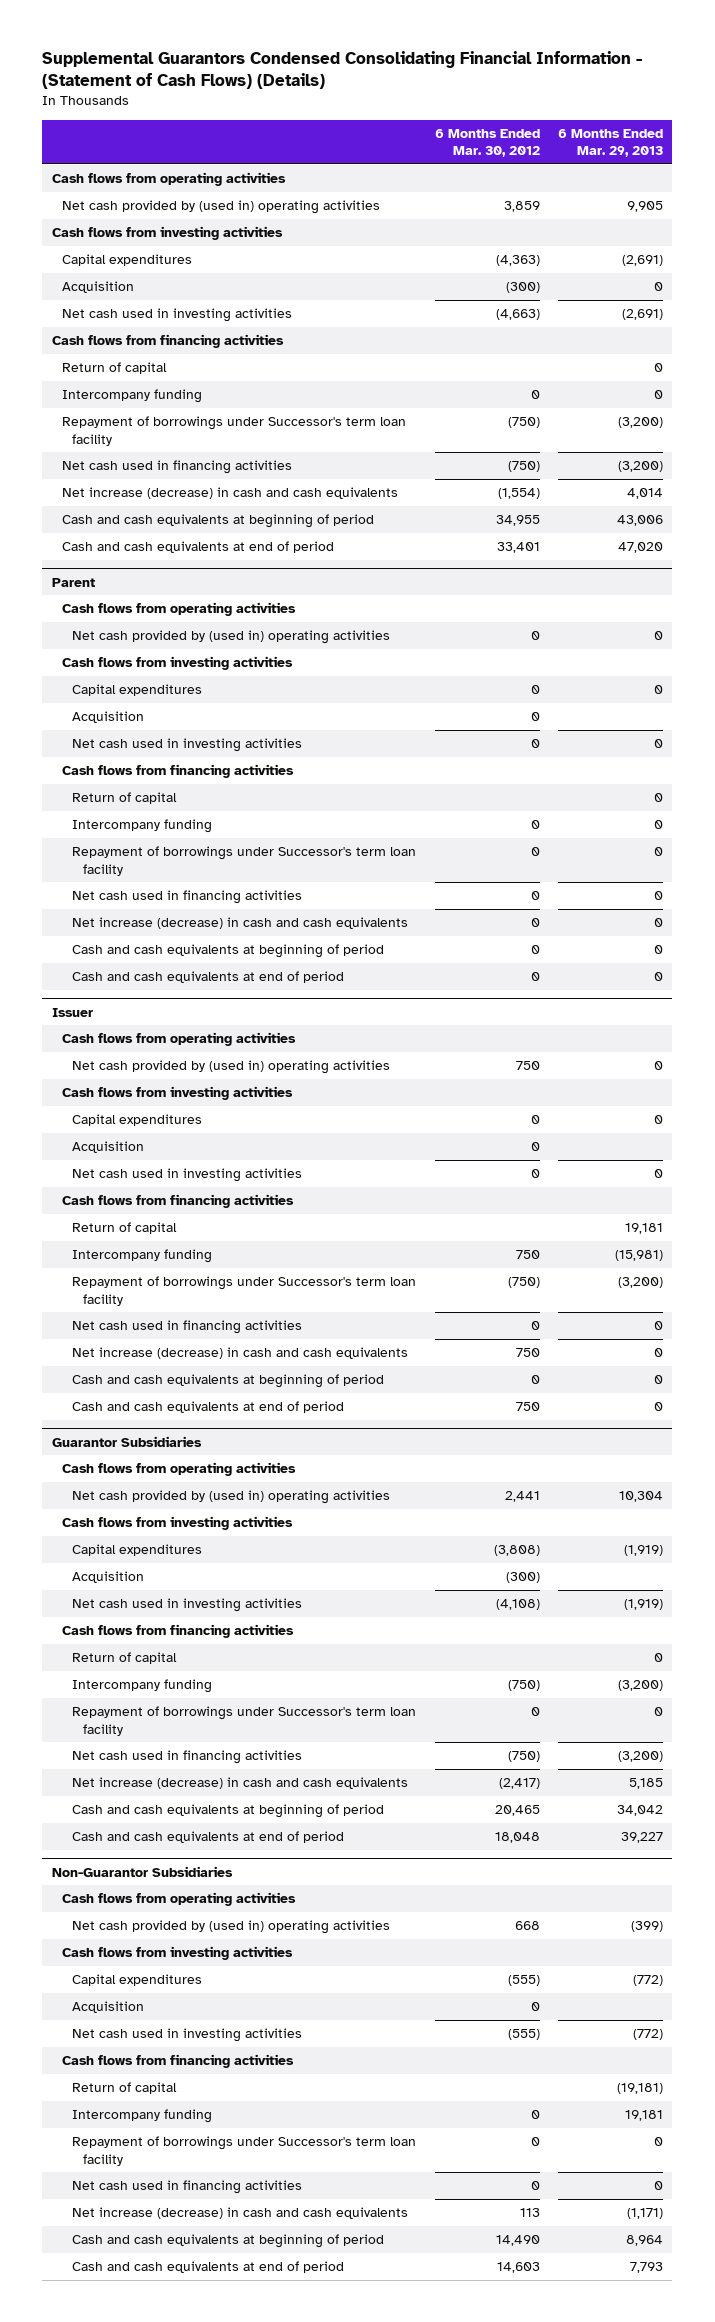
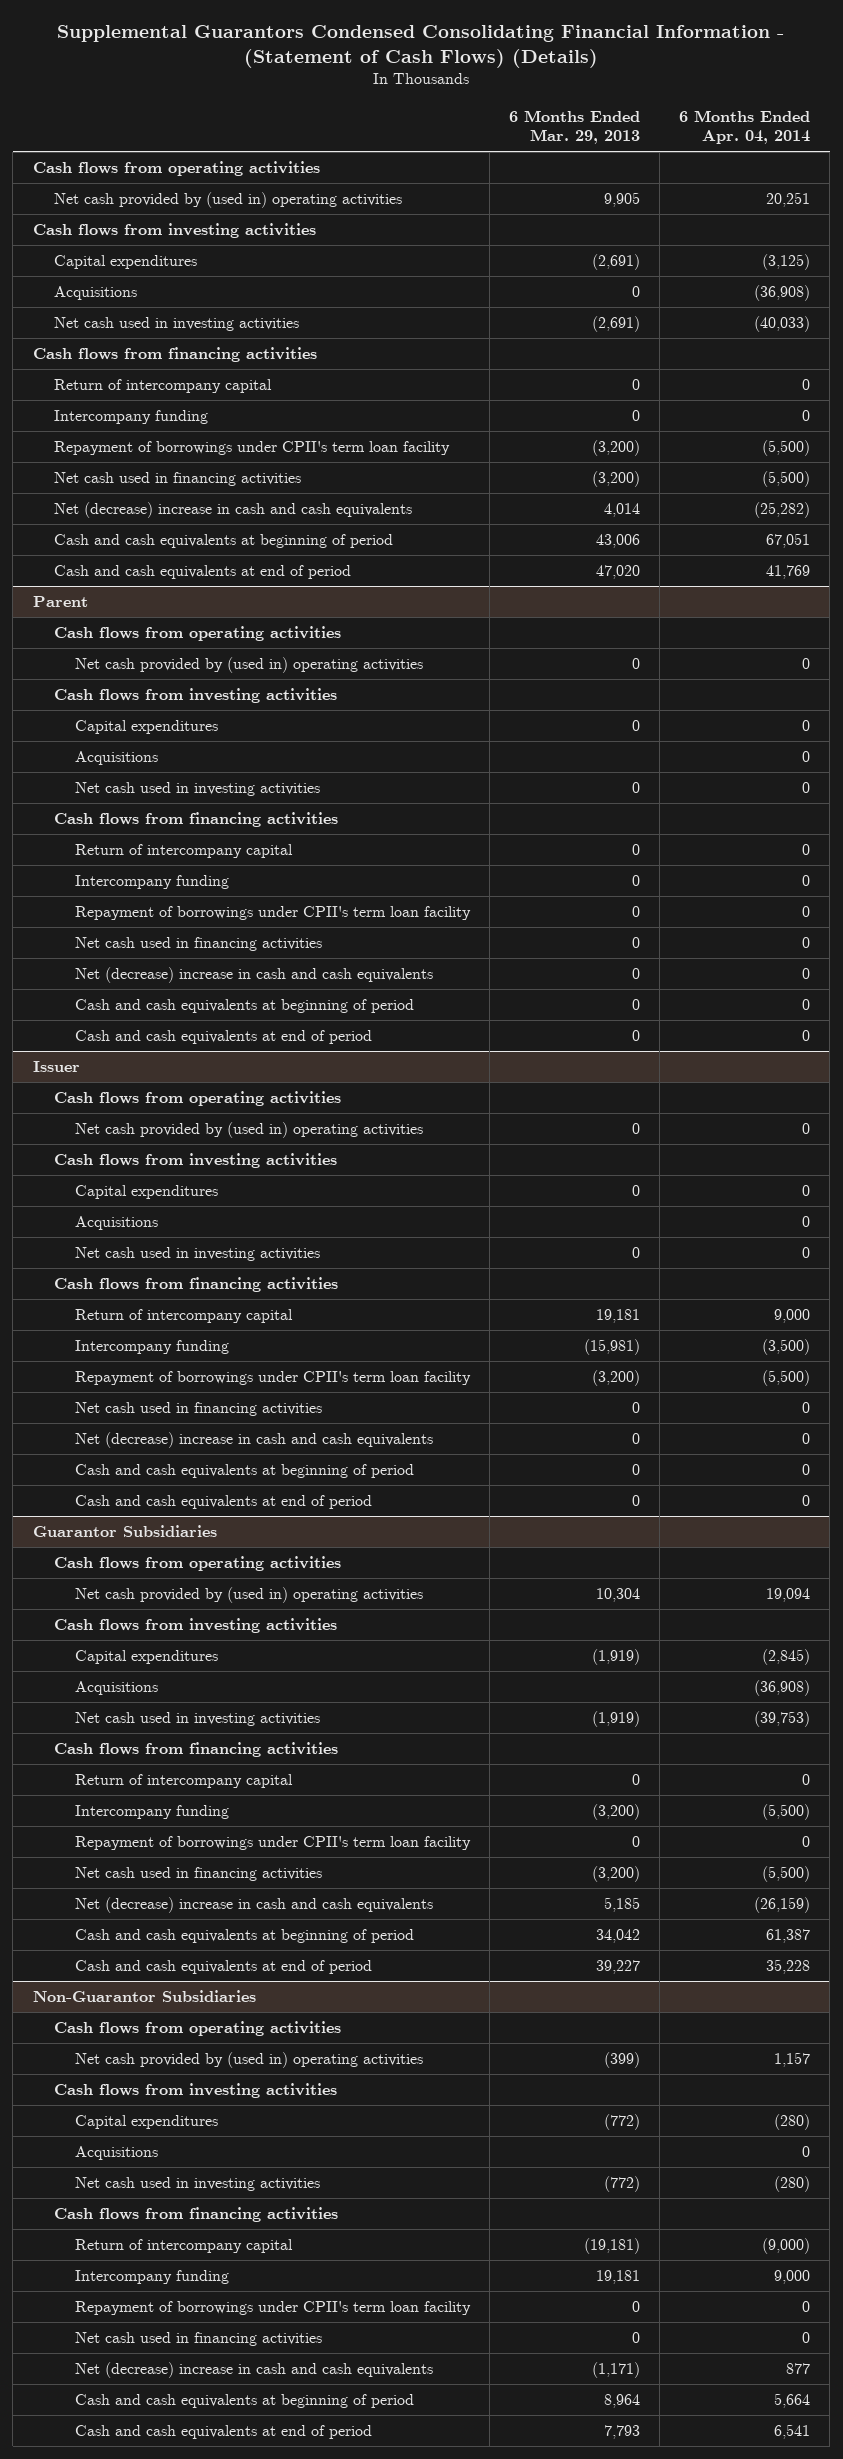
- | 6 Months Ended Mar. 30, 2012 | 6 Months Ended Mar. 29, 2013
+ | 6 Months Ended Mar. 29, 2013 | 6 Months Ended Apr. 04, 2014
- Acquisition | (300) | 0
+ Acquisitions | 0 | (36,908)
- Return of capital | | 0
+ Return of intercompany capital | 0 | 0
- Repayment of borrowings under Successor's term loan facility | (750) | (3,200)
+ Repayment of borrowings under CPII's term loan facility | (3,200) | (5,500)
- Net increase (decrease) in cash and cash equivalents | (1,554) | 4,014
+ Net (decrease) increase in cash and cash equivalents | 4,014 | (25,282)
@ Parent
- Acquisition | 0 |
+ Acquisitions | | 0
- Return of capital | | 0
+ Return of intercompany capital | 0 | 0
- Repayment of borrowings under Successor's term loan facility | 0 | 0
+ Repayment of borrowings under CPII's term loan facility | 0 | 0
- Net increase (decrease) in cash and cash equivalents | 0 | 0
+ Net (decrease) increase in cash and cash equivalents | 0 | 0
@ Issuer
- Acquisition | 0 |
+ Acquisitions | | 0
- Return of capital | | 19,181
+ Return of intercompany capital | 19,181 | 9,000
- Repayment of borrowings under Successor's term loan facility | (750) | (3,200)
+ Repayment of borrowings under CPII's term loan facility | (3,200) | (5,500)
- Net increase (decrease) in cash and cash equivalents | 750 | 0
+ Net (decrease) increase in cash and cash equivalents | 0 | 0
@ Guarantor Subsidiaries
- Acquisition | (300) |
+ Acquisitions | | (36,908)
- Return of capital | | 0
+ Return of intercompany capital | 0 | 0
- Repayment of borrowings under Successor's term loan facility | 0 | 0
+ Repayment of borrowings under CPII's term loan facility | 0 | 0
- Net increase (decrease) in cash and cash equivalents | (2,417) | 5,185
+ Net (decrease) increase in cash and cash equivalents | 5,185 | (26,159)
@ Non-Guarantor Subsidiaries
- Acquisition | 0 |
+ Acquisitions | | 0
- Return of capital | | (19,181)
+ Return of intercompany capital | (19,181) | (9,000)
- Repayment of borrowings under Successor's term loan facility | 0 | 0
+ Repayment of borrowings under CPII's term loan facility | 0 | 0
- Net increase (decrease) in cash and cash equivalents | 113 | (1,171)
+ Net (decrease) increase in cash and cash equivalents | (1,171) | 877

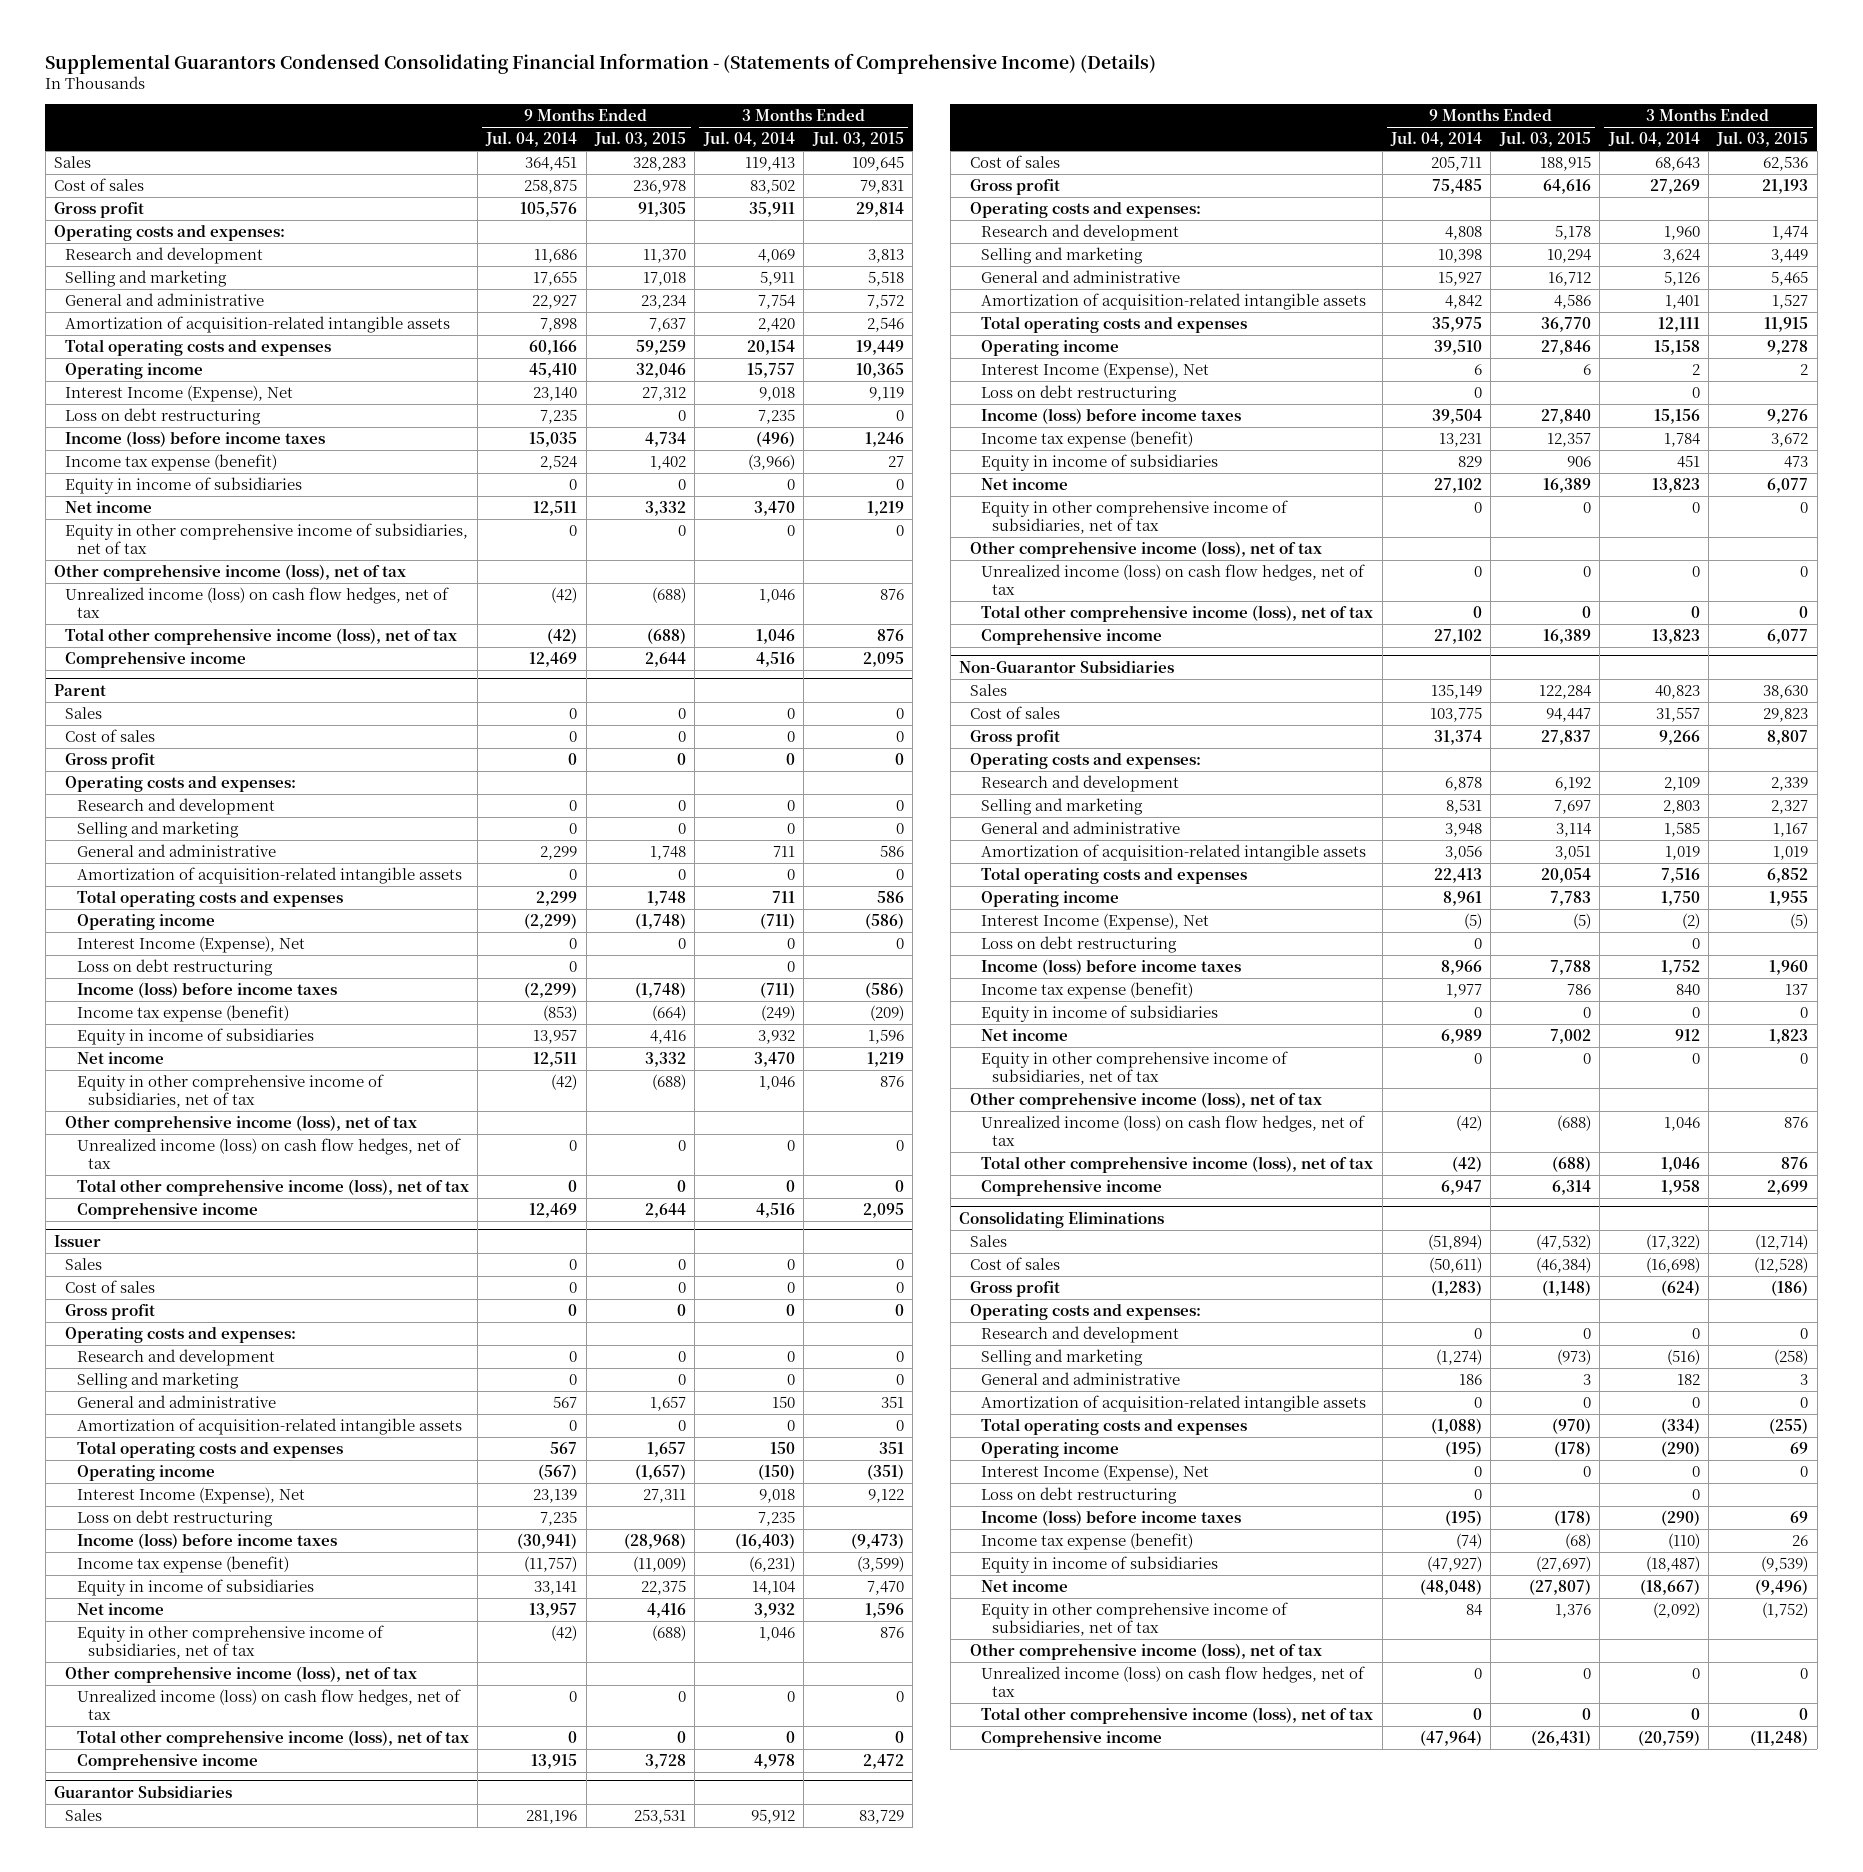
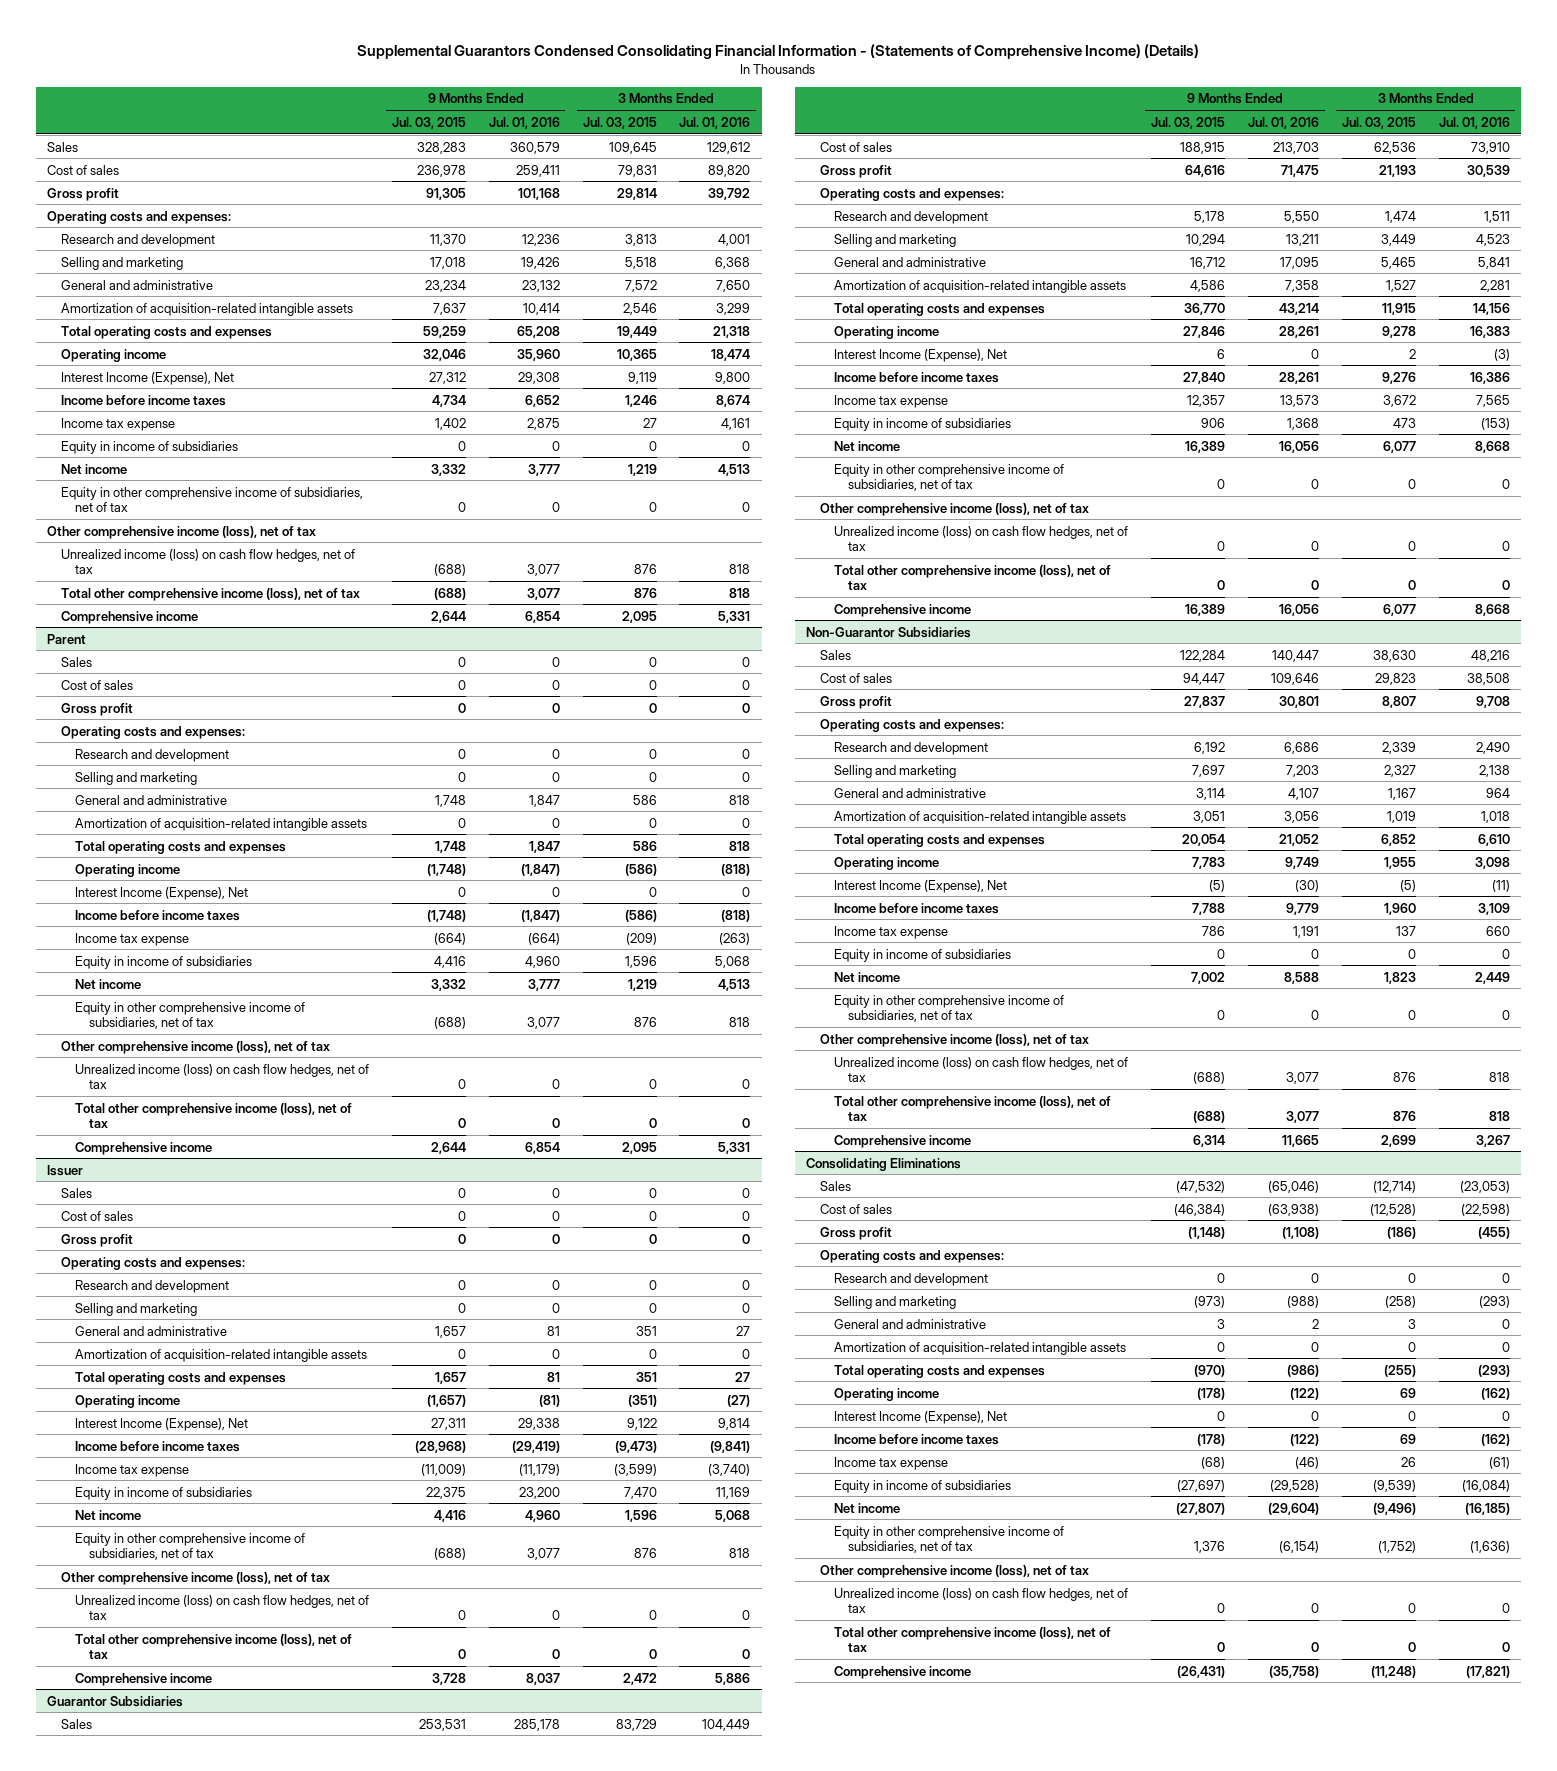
- | 9 Months Ended Jul. 04, 2014 | 9 Months Ended Jul. 03, 2015 | 3 Months Ended Jul. 04, 2014 | 3 Months Ended Jul. 03, 2015
+ | 9 Months Ended Jul. 03, 2015 | 9 Months Ended Jul. 01, 2016 | 3 Months Ended Jul. 03, 2015 | 3 Months Ended Jul. 01, 2016
- Loss on debt restructuring | 7,235 | 0 | 7,235 | 0
- Income (loss) before income taxes | 15,035 | 4,734 | (496) | 1,246
- Income tax expense (benefit) | 2,524 | 1,402 | (3,966) | 27
+ Income before income taxes | 4,734 | 6,652 | 1,246 | 8,674
+ Income tax expense | 1,402 | 2,875 | 27 | 4,161
@ Parent
- Loss on debt restructuring | 0 | | 0 |
- Income (loss) before income taxes | (2,299) | (1,748) | (711) | (586)
- Income tax expense (benefit) | (853) | (664) | (249) | (209)
+ Income before income taxes | (1,748) | (1,847) | (586) | (818)
+ Income tax expense | (664) | (664) | (209) | (263)
@ Issuer
- Loss on debt restructuring | 7,235 | | 7,235 |
- Income (loss) before income taxes | (30,941) | (28,968) | (16,403) | (9,473)
- Income tax expense (benefit) | (11,757) | (11,009) | (6,231) | (3,599)
+ Income before income taxes | (28,968) | (29,419) | (9,473) | (9,841)
+ Income tax expense | (11,009) | (11,179) | (3,599) | (3,740)
@ Guarantor Subsidiaries
- Loss on debt restructuring | 0 | | 0 |
- Income (loss) before income taxes | 39,504 | 27,840 | 15,156 | 9,276
- Income tax expense (benefit) | 13,231 | 12,357 | 1,784 | 3,672
+ Income before income taxes | 27,840 | 28,261 | 9,276 | 16,386
+ Income tax expense | 12,357 | 13,573 | 3,672 | 7,565
@ Non-Guarantor Subsidiaries
- Loss on debt restructuring | 0 | | 0 |
- Income (loss) before income taxes | 8,966 | 7,788 | 1,752 | 1,960
- Income tax expense (benefit) | 1,977 | 786 | 840 | 137
+ Income before income taxes | 7,788 | 9,779 | 1,960 | 3,109
+ Income tax expense | 786 | 1,191 | 137 | 660
@ Consolidating Eliminations
- Loss on debt restructuring | 0 | | 0 |
- Income (loss) before income taxes | (195) | (178) | (290) | 69
- Income tax expense (benefit) | (74) | (68) | (110) | 26
+ Income before income taxes | (178) | (122) | 69 | (162)
+ Income tax expense | (68) | (46) | 26 | (61)

